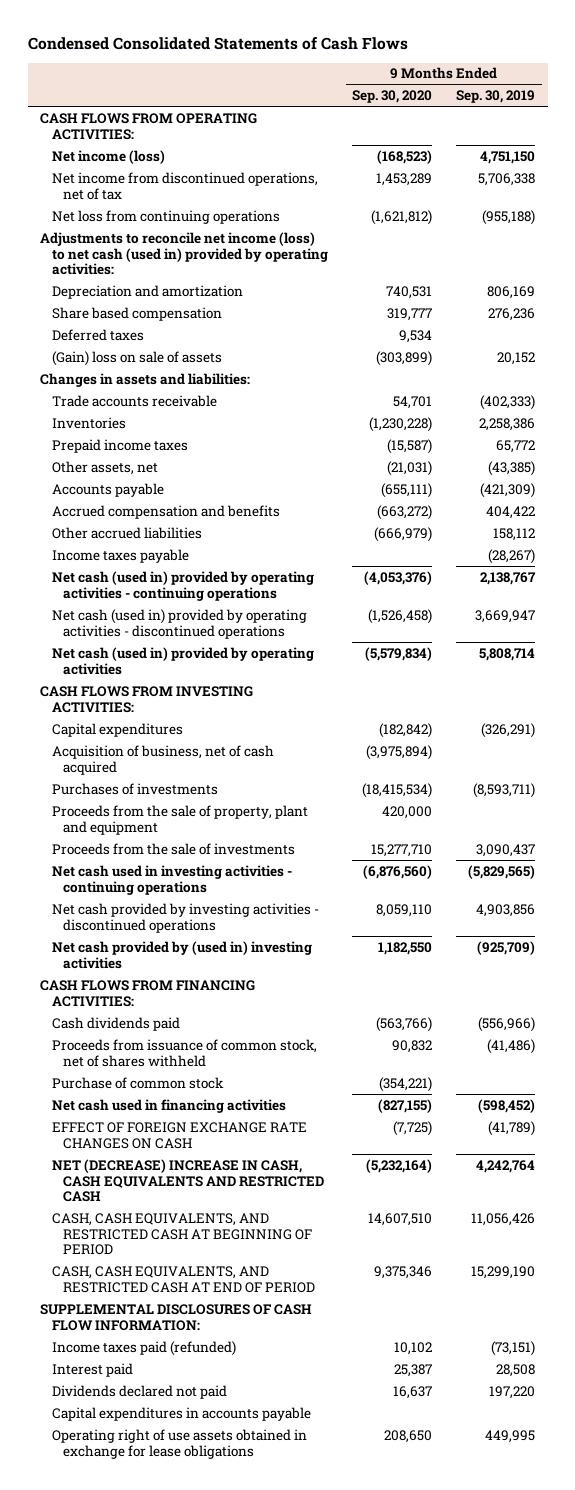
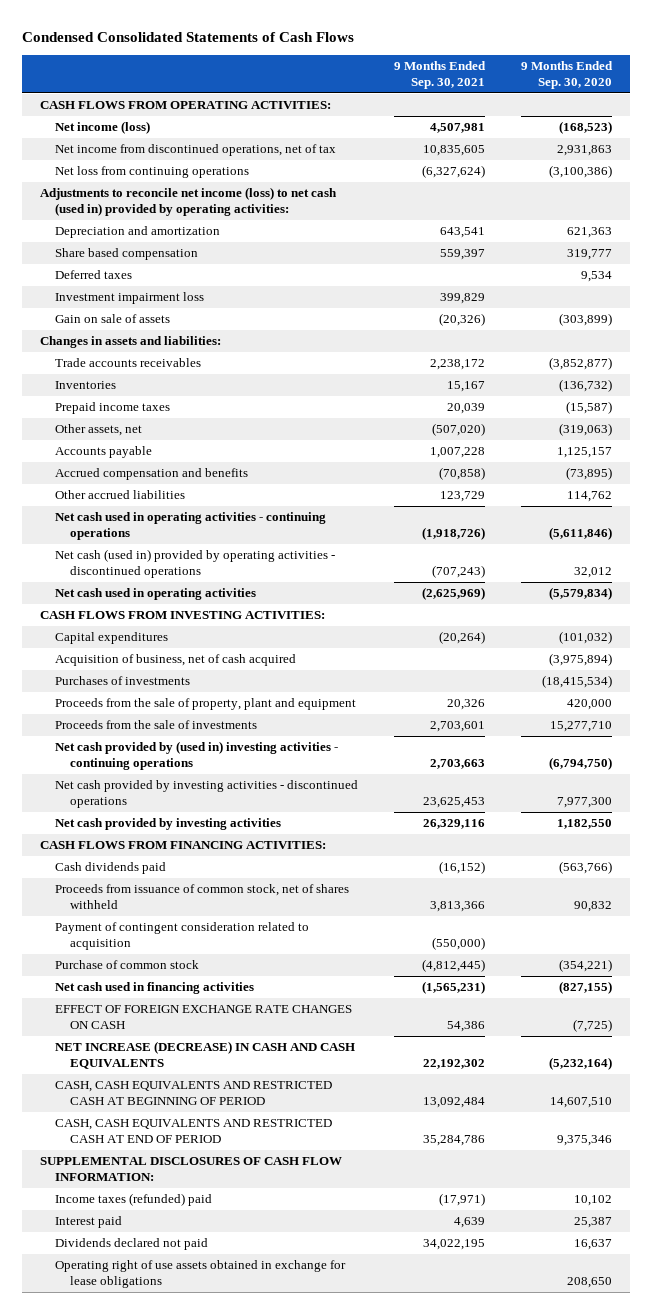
- | 9 Months Ended Sep. 30, 2020 | 9 Months Ended Sep. 30, 2019
+ | 9 Months Ended Sep. 30, 2021 | 9 Months Ended Sep. 30, 2020
- Net income from discontinued operations, net of tax | 1,453,289 | 5,706,338
- Net loss from continuing operations | (1,621,812) | (955,188)
+ Net income from discontinued operations, net of tax | 10,835,605 | 2,931,863
+ Net loss from continuing operations | (6,327,624) | (3,100,386)
- Depreciation and amortization | 740,531 | 806,169
+ Depreciation and amortization | 643,541 | 621,363
- (Gain) loss on sale of assets | (303,899) | 20,152
+ Investment impairment loss | 399,829 |
+ Gain on sale of assets | (20,326) | (303,899)
- Trade accounts receivable | 54,701 | (402,333)
- Inventories | (1,230,228) | 2,258,386
+ Trade accounts receivables | 2,238,172 | (3,852,877)
+ Inventories | 15,167 | (136,732)
- Other assets, net | (21,031) | (43,385)
- Accounts payable | (655,111) | (421,309)
- Accrued compensation and benefits | (663,272) | 404,422
- Other accrued liabilities | (666,979) | 158,112
- Income taxes payable | | (28,267)
- Net cash (used in) provided by operating activities - continuing operations | (4,053,376) | 2,138,767
- Net cash (used in) provided by operating activities - discontinued operations | (1,526,458) | 3,669,947
- Net cash (used in) provided by operating activities | (5,579,834) | 5,808,714
+ Other assets, net | (507,020) | (319,063)
+ Accounts payable | 1,007,228 | 1,125,157
+ Accrued compensation and benefits | (70,858) | (73,895)
+ Other accrued liabilities | 123,729 | 114,762
+ Net cash used in operating activities - continuing operations | (1,918,726) | (5,611,846)
+ Net cash (used in) provided by operating activities - discontinued operations | (707,243) | 32,012
+ Net cash used in operating activities | (2,625,969) | (5,579,834)
- Capital expenditures | (182,842) | (326,291)
+ Capital expenditures | (20,264) | (101,032)
- Net cash used in investing activities - continuing operations | (6,876,560) | (5,829,565)
- Net cash provided by investing activities - discontinued operations | 8,059,110 | 4,903,856
- Net cash provided by (used in) investing activities | 1,182,550 | (925,709)
+ Net cash provided by (used in) investing activities - continuing operations | 2,703,663 | (6,794,750)
+ Net cash provided by investing activities - discontinued operations | 23,625,453 | 7,977,300
+ Net cash provided by investing activities | 26,329,116 | 1,182,550
+ Payment of contingent consideration related to acquisition | (550,000) |
- NET (DECREASE) INCREASE IN CASH, CASH EQUIVALENTS AND RESTRICTED CASH | (5,232,164) | 4,242,764
- CASH, CASH EQUIVALENTS, AND RESTRICTED CASH AT BEGINNING OF PERIOD | 14,607,510 | 11,056,426
- CASH, CASH EQUIVALENTS, AND RESTRICTED CASH AT END OF PERIOD | 9,375,346 | 15,299,190
+ NET INCREASE (DECREASE) IN CASH AND CASH EQUIVALENTS | 22,192,302 | (5,232,164)
+ CASH, CASH EQUIVALENTS AND RESTRICTED CASH AT BEGINNING OF PERIOD | 13,092,484 | 14,607,510
+ CASH, CASH EQUIVALENTS AND RESTRICTED CASH AT END OF PERIOD | 35,284,786 | 9,375,346
- Income taxes paid (refunded) | 10,102 | (73,151)
+ Income taxes (refunded) paid | (17,971) | 10,102
- Capital expenditures in accounts payable

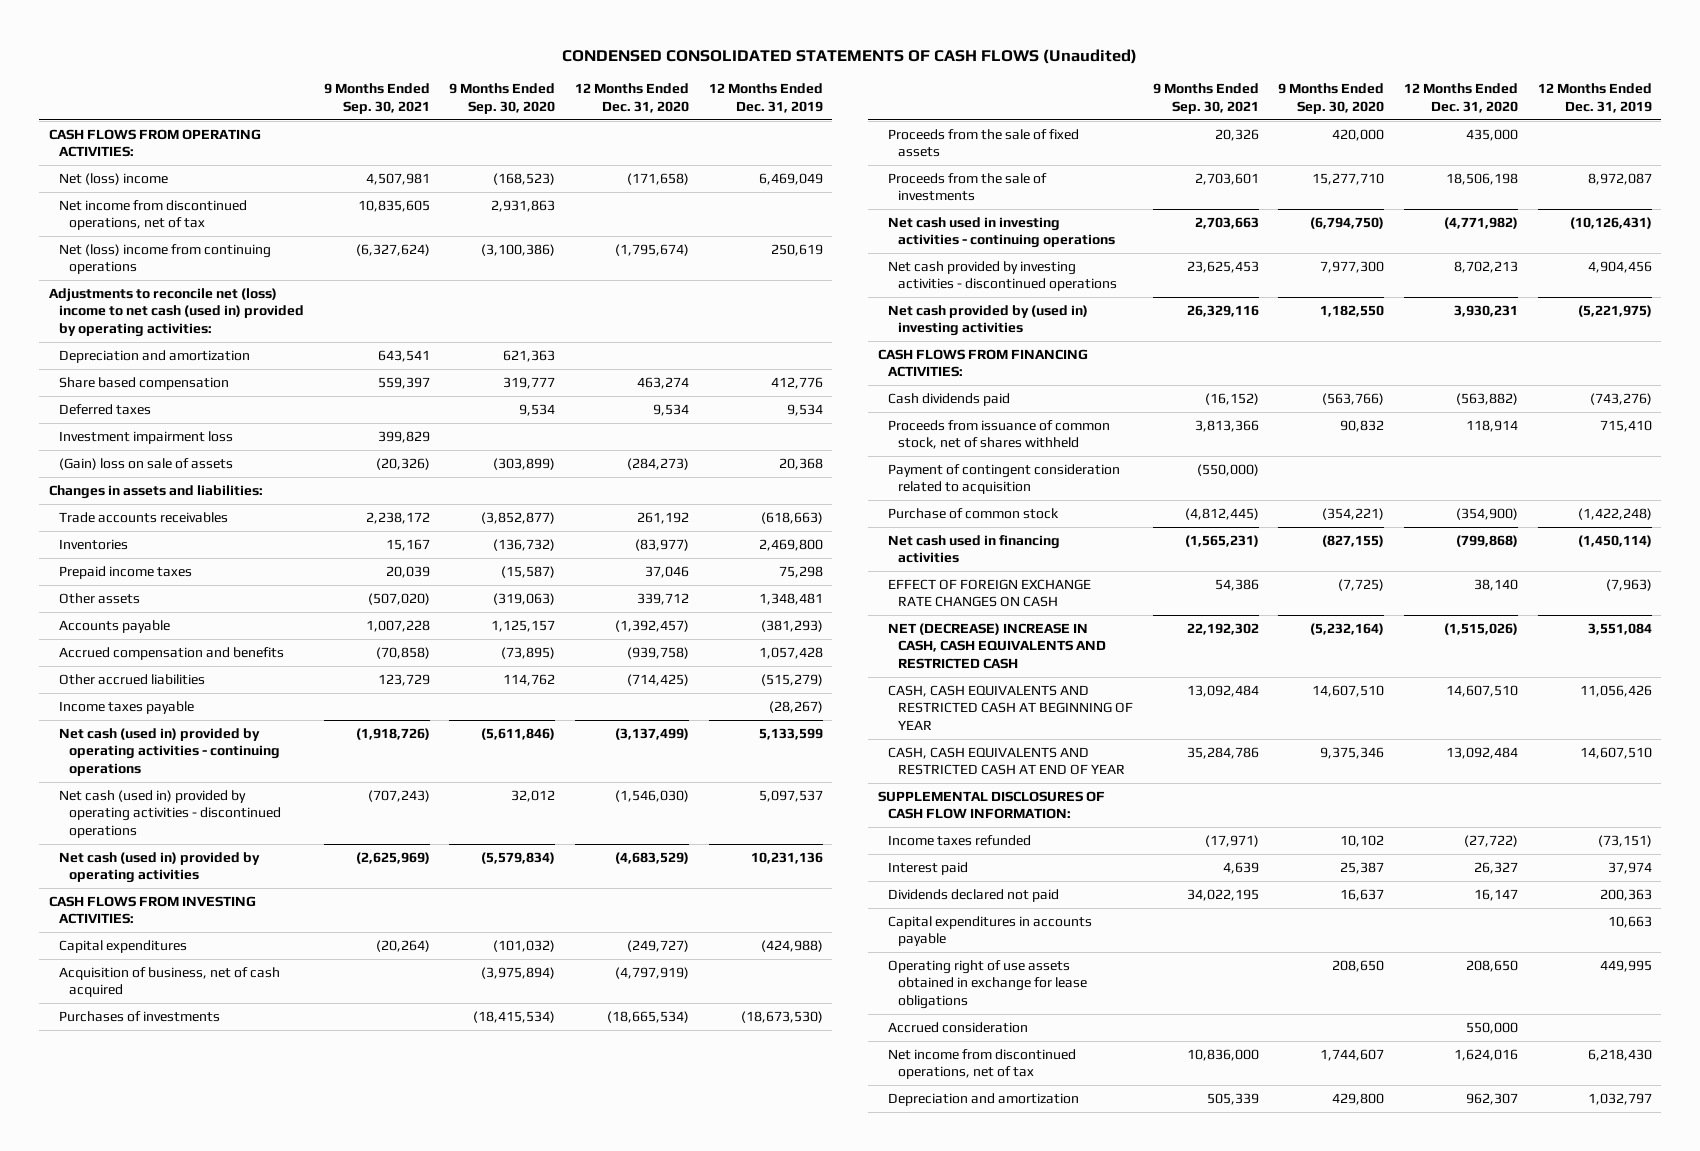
- Condensed Consolidated Statements of Cash Flows
+ CONDENSED CONSOLIDATED STATEMENTS OF CASH FLOWS (Unaudited)
- | 9 Months Ended Sep. 30, 2021 | 9 Months Ended Sep. 30, 2020
+ | 9 Months Ended Sep. 30, 2021 | 9 Months Ended Sep. 30, 2020 | 12 Months Ended Dec. 31, 2020 | 12 Months Ended Dec. 31, 2019
- Net income (loss) | 4,507,981 | (168,523)
+ Net (loss) income | 4,507,981 | (168,523) | (171,658) | 6,469,049
- Net loss from continuing operations | (6,327,624) | (3,100,386)
- Adjustments to reconcile net income (loss) to net cash (used in) provided by operating activities:
+ Net (loss) income from continuing operations | (6,327,624) | (3,100,386) | (1,795,674) | 250,619
+ Adjustments to reconcile net (loss) income to net cash (used in) provided by operating activities:
- Gain on sale of assets | (20,326) | (303,899)
+ (Gain) loss on sale of assets | (20,326) | (303,899) | (284,273) | 20,368
- Other assets, net | (507,020) | (319,063)
+ Other assets | (507,020) | (319,063) | 339,712 | 1,348,481
- Net cash used in operating activities - continuing operations | (1,918,726) | (5,611,846)
+ Income taxes payable | | | | (28,267)
+ Net cash (used in) provided by operating activities - continuing operations | (1,918,726) | (5,611,846) | (3,137,499) | 5,133,599
- Net cash used in operating activities | (2,625,969) | (5,579,834)
+ Net cash (used in) provided by operating activities | (2,625,969) | (5,579,834) | (4,683,529) | 10,231,136
- Proceeds from the sale of property, plant and equipment | 20,326 | 420,000
+ Proceeds from the sale of fixed assets | 20,326 | 420,000 | 435,000 |
- Net cash provided by (used in) investing activities - continuing operations | 2,703,663 | (6,794,750)
+ Net cash used in investing activities - continuing operations | 2,703,663 | (6,794,750) | (4,771,982) | (10,126,431)
- Net cash provided by investing activities | 26,329,116 | 1,182,550
+ Net cash provided by (used in) investing activities | 26,329,116 | 1,182,550 | 3,930,231 | (5,221,975)
- NET INCREASE (DECREASE) IN CASH AND CASH EQUIVALENTS | 22,192,302 | (5,232,164)
- CASH, CASH EQUIVALENTS AND RESTRICTED CASH AT BEGINNING OF PERIOD | 13,092,484 | 14,607,510
- CASH, CASH EQUIVALENTS AND RESTRICTED CASH AT END OF PERIOD | 35,284,786 | 9,375,346
+ NET (DECREASE) INCREASE IN CASH, CASH EQUIVALENTS AND RESTRICTED CASH | 22,192,302 | (5,232,164) | (1,515,026) | 3,551,084
+ CASH, CASH EQUIVALENTS AND RESTRICTED CASH AT BEGINNING OF YEAR | 13,092,484 | 14,607,510 | 14,607,510 | 11,056,426
+ CASH, CASH EQUIVALENTS AND RESTRICTED CASH AT END OF YEAR | 35,284,786 | 9,375,346 | 13,092,484 | 14,607,510
- Income taxes (refunded) paid | (17,971) | 10,102
+ Income taxes refunded | (17,971) | 10,102 | (27,722) | (73,151)
+ Capital expenditures in accounts payable | | | | 10,663
+ Accrued consideration | | | 550,000 |
+ Net income from discontinued operations, net of tax | 10,836,000 | 1,744,607 | 1,624,016 | 6,218,430
+ Depreciation and amortization | 505,339 | 429,800 | 962,307 | 1,032,797

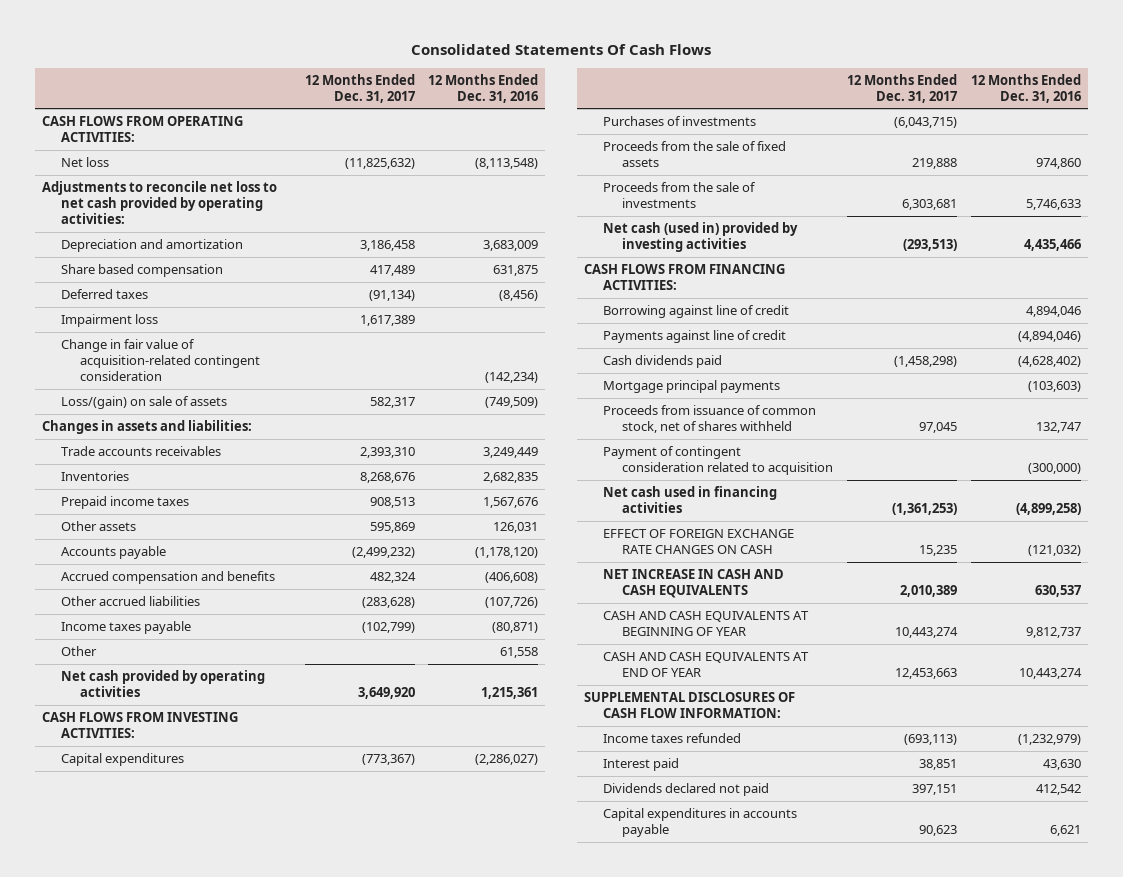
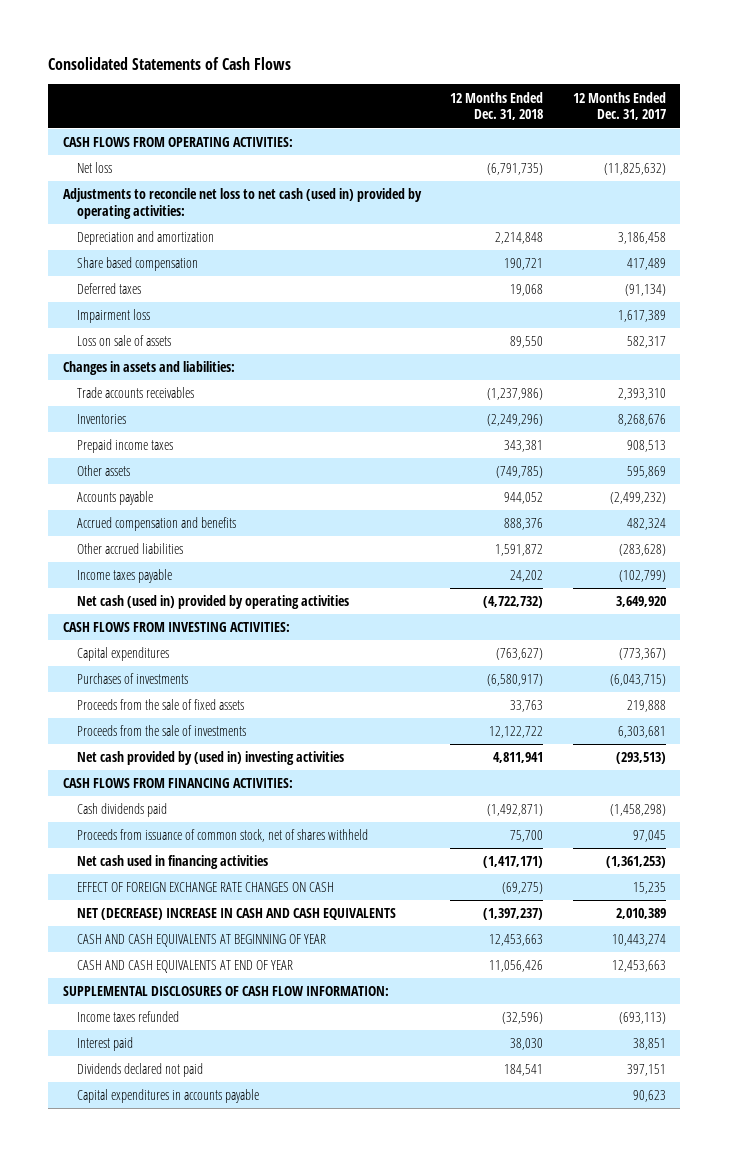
- Consolidated Statements Of Cash Flows
+ Consolidated Statements of Cash Flows
- | 12 Months Ended Dec. 31, 2017 | 12 Months Ended Dec. 31, 2016
+ | 12 Months Ended Dec. 31, 2018 | 12 Months Ended Dec. 31, 2017
- Adjustments to reconcile net loss to net cash provided by operating activities:
+ Adjustments to reconcile net loss to net cash (used in) provided by operating activities:
- Change in fair value of acquisition-related contingent consideration | | (142,234)
- Loss/(gain) on sale of assets | 582,317 | (749,509)
+ Loss on sale of assets | 89,550 | 582,317
- Other | | 61,558
- Net cash provided by operating activities | 3,649,920 | 1,215,361
+ Net cash (used in) provided by operating activities | (4,722,732) | 3,649,920
- Net cash (used in) provided by investing activities | (293,513) | 4,435,466
+ Net cash provided by (used in) investing activities | 4,811,941 | (293,513)
- Borrowing against line of credit | | 4,894,046
- Payments against line of credit | | (4,894,046)
- Mortgage principal payments | | (103,603)
- Payment of contingent consideration related to acquisition | | (300,000)
- NET INCREASE IN CASH AND CASH EQUIVALENTS | 2,010,389 | 630,537
+ NET (DECREASE) INCREASE IN CASH AND CASH EQUIVALENTS | (1,397,237) | 2,010,389

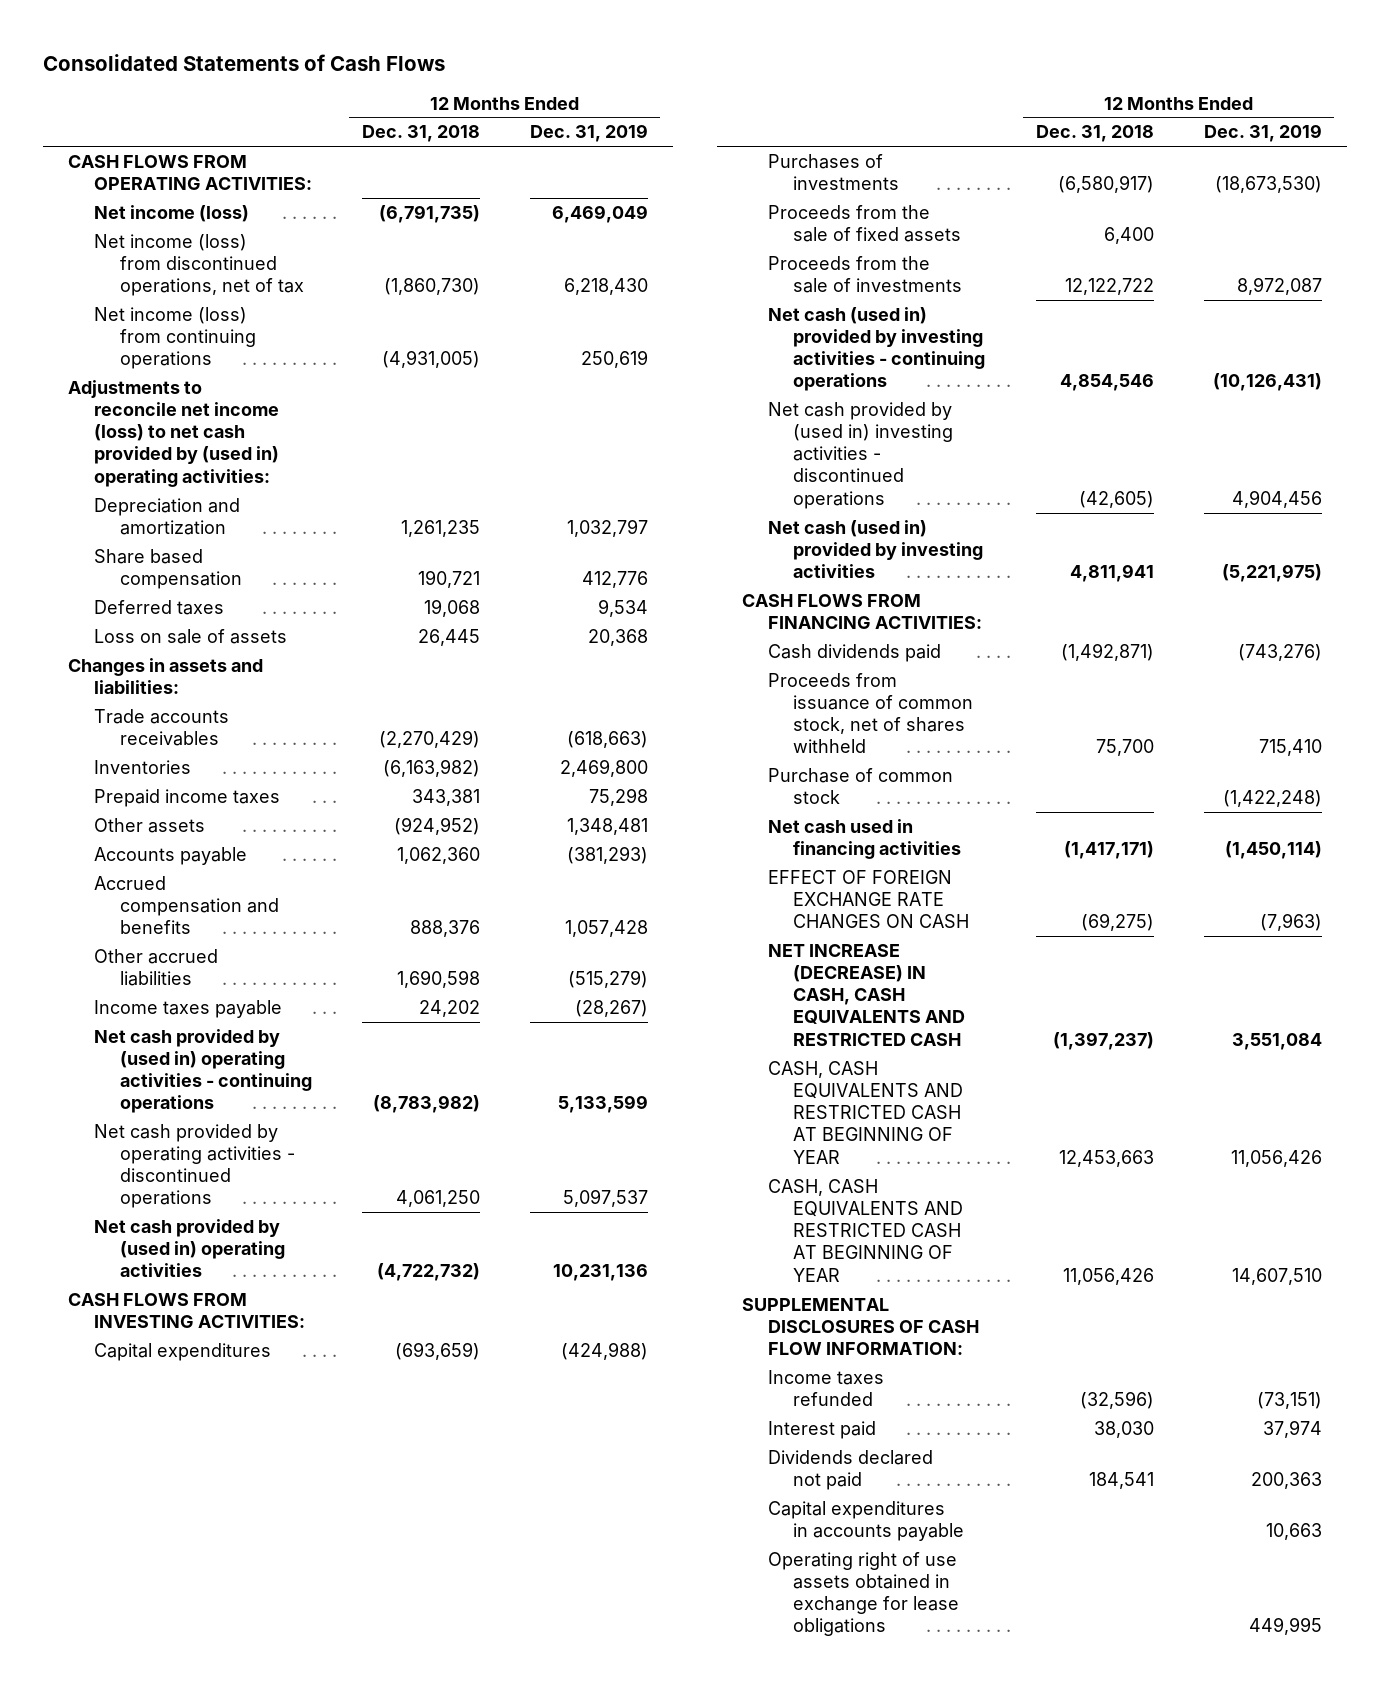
- | 12 Months Ended Dec. 31, 2018 | 12 Months Ended Dec. 31, 2017
+ | 12 Months Ended Dec. 31, 2018 | 12 Months Ended Dec. 31, 2019
- Net loss | (6,791,735) | (11,825,632)
- Adjustments to reconcile net loss to net cash (used in) provided by operating activities:
- Depreciation and amortization | 2,214,848 | 3,186,458
+ Net income (loss) | (6,791,735) | 6,469,049
+ Net income (loss) from discontinued operations, net of tax | (1,860,730) | 6,218,430
+ Net income (loss) from continuing operations | (4,931,005) | 250,619
+ Adjustments to reconcile net income (loss) to net cash provided by (used in) operating activities:
+ Depreciation and amortization | 1,261,235 | 1,032,797
- Impairment loss | | 1,617,389
- Loss on sale of assets | 89,550 | 582,317
+ Loss on sale of assets | 26,445 | 20,368
- Trade accounts receivables | (1,237,986) | 2,393,310
- Inventories | (2,249,296) | 8,268,676
+ Trade accounts receivables | (2,270,429) | (618,663)
+ Inventories | (6,163,982) | 2,469,800
- Other assets | (749,785) | 595,869
- Accounts payable | 944,052 | (2,499,232)
+ Other assets | (924,952) | 1,348,481
+ Accounts payable | 1,062,360 | (381,293)
- Other accrued liabilities | 1,591,872 | (283,628)
+ Other accrued liabilities | 1,690,598 | (515,279)
- Net cash (used in) provided by operating activities | (4,722,732) | 3,649,920
+ Net cash provided by (used in) operating activities - continuing operations | (8,783,982) | 5,133,599
+ Net cash provided by operating activities - discontinued operations | 4,061,250 | 5,097,537
+ Net cash provided by (used in) operating activities | (4,722,732) | 10,231,136
- Capital expenditures | (763,627) | (773,367)
+ Capital expenditures | (693,659) | (424,988)
- Proceeds from the sale of fixed assets | 33,763 | 219,888
+ Proceeds from the sale of fixed assets | 6,400 |
- Net cash provided by (used in) investing activities | 4,811,941 | (293,513)
+ Net cash (used in) provided by investing activities - continuing operations | 4,854,546 | (10,126,431)
+ Net cash provided by (used in) investing activities - discontinued operations | (42,605) | 4,904,456
+ Net cash (used in) provided by investing activities | 4,811,941 | (5,221,975)
+ Purchase of common stock | | (1,422,248)
- NET (DECREASE) INCREASE IN CASH AND CASH EQUIVALENTS | (1,397,237) | 2,010,389
- CASH AND CASH EQUIVALENTS AT BEGINNING OF YEAR | 12,453,663 | 10,443,274
- CASH AND CASH EQUIVALENTS AT END OF YEAR | 11,056,426 | 12,453,663
+ NET INCREASE (DECREASE) IN CASH, CASH EQUIVALENTS AND RESTRICTED CASH | (1,397,237) | 3,551,084
+ CASH, CASH EQUIVALENTS AND RESTRICTED CASH AT BEGINNING OF YEAR | 12,453,663 | 11,056,426
+ CASH, CASH EQUIVALENTS AND RESTRICTED CASH AT BEGINNING OF YEAR | 11,056,426 | 14,607,510
+ Operating right of use assets obtained in exchange for lease obligations | | 449,995

